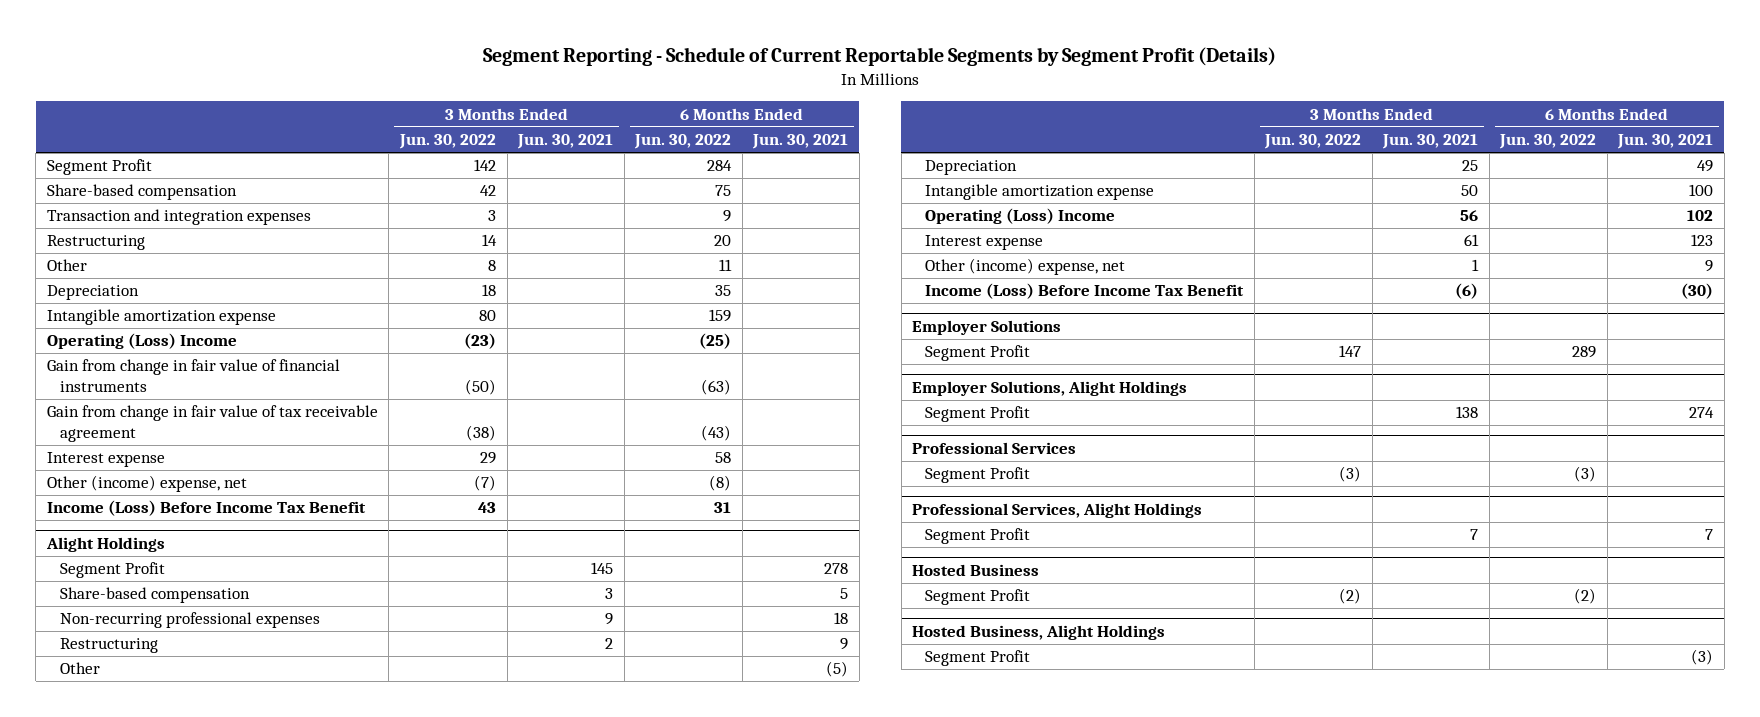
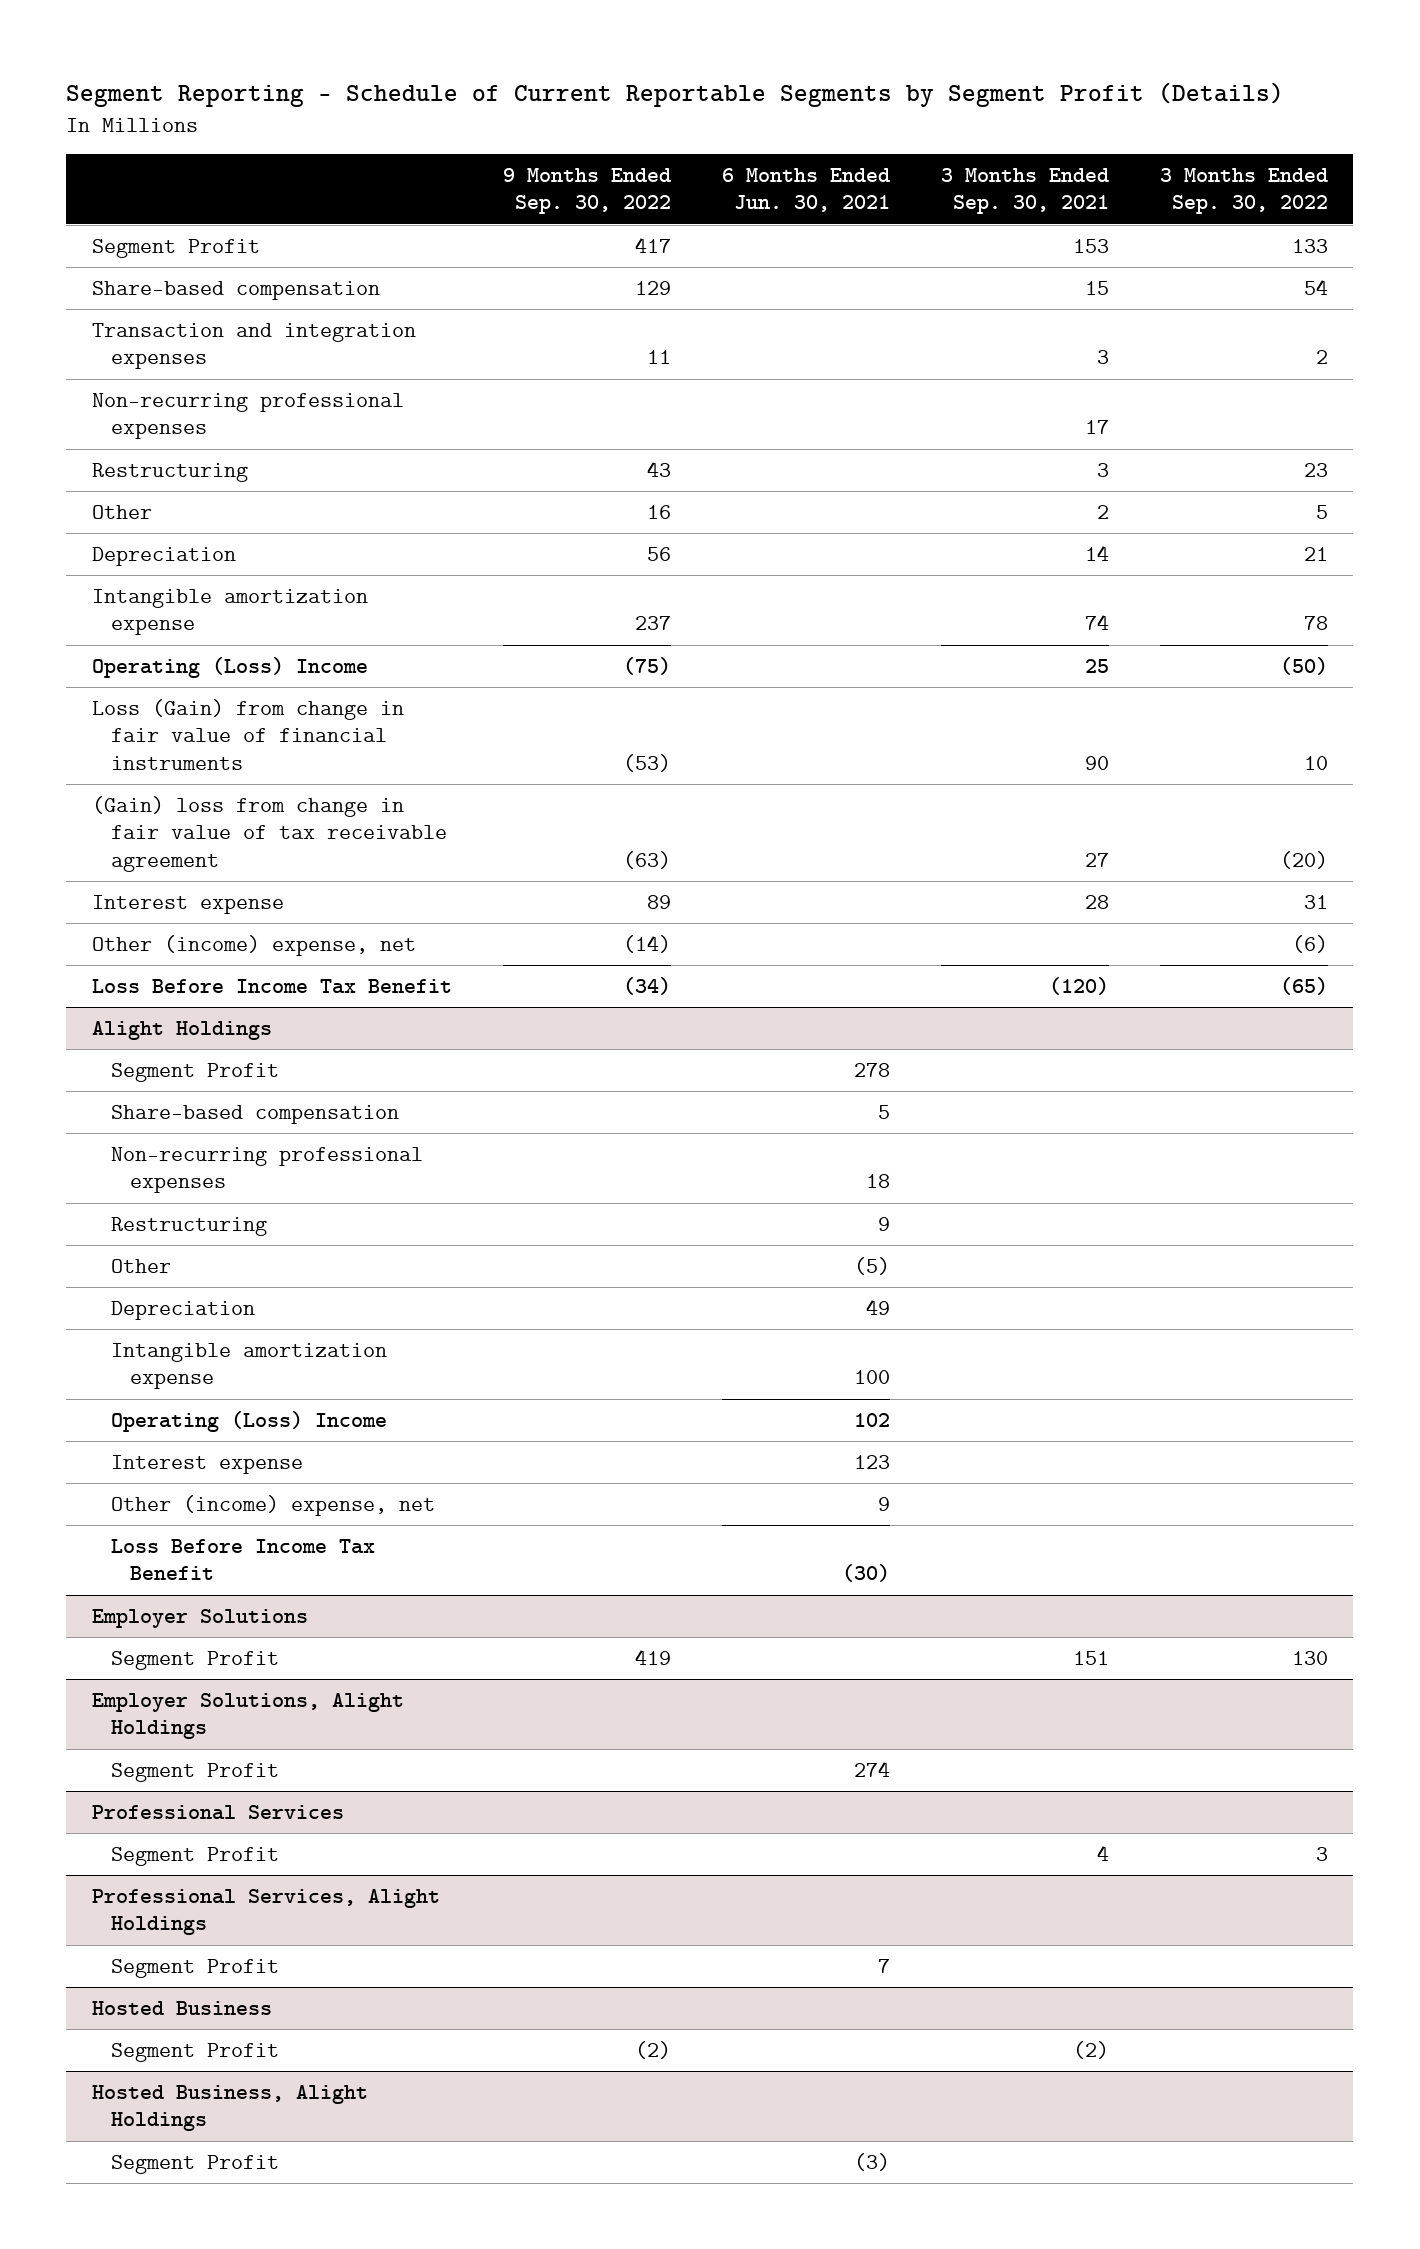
- | 3 Months Ended Jun. 30, 2022 | 3 Months Ended Jun. 30, 2021 | 6 Months Ended Jun. 30, 2022 | 6 Months Ended Jun. 30, 2021
+ | 9 Months Ended Sep. 30, 2022 | 6 Months Ended Jun. 30, 2021 | 3 Months Ended Sep. 30, 2021 | 3 Months Ended Sep. 30, 2022
+ Non-recurring professional expenses | | | 17 |
- Gain from change in fair value of financial instruments | (50) | | (63) |
- Gain from change in fair value of tax receivable agreement | (38) | | (43) |
+ Loss (Gain) from change in fair value of financial instruments | (53) | | 90 | 10
+ (Gain) loss from change in fair value of tax receivable agreement | (63) | | 27 | (20)
- Income (Loss) Before Income Tax Benefit | 43 | | 31 |
+ Loss Before Income Tax Benefit | (34) | | (120) | (65)
@ Alight Holdings
- Income (Loss) Before Income Tax Benefit | | (6) | | (30)
+ Loss Before Income Tax Benefit | | (30) | |

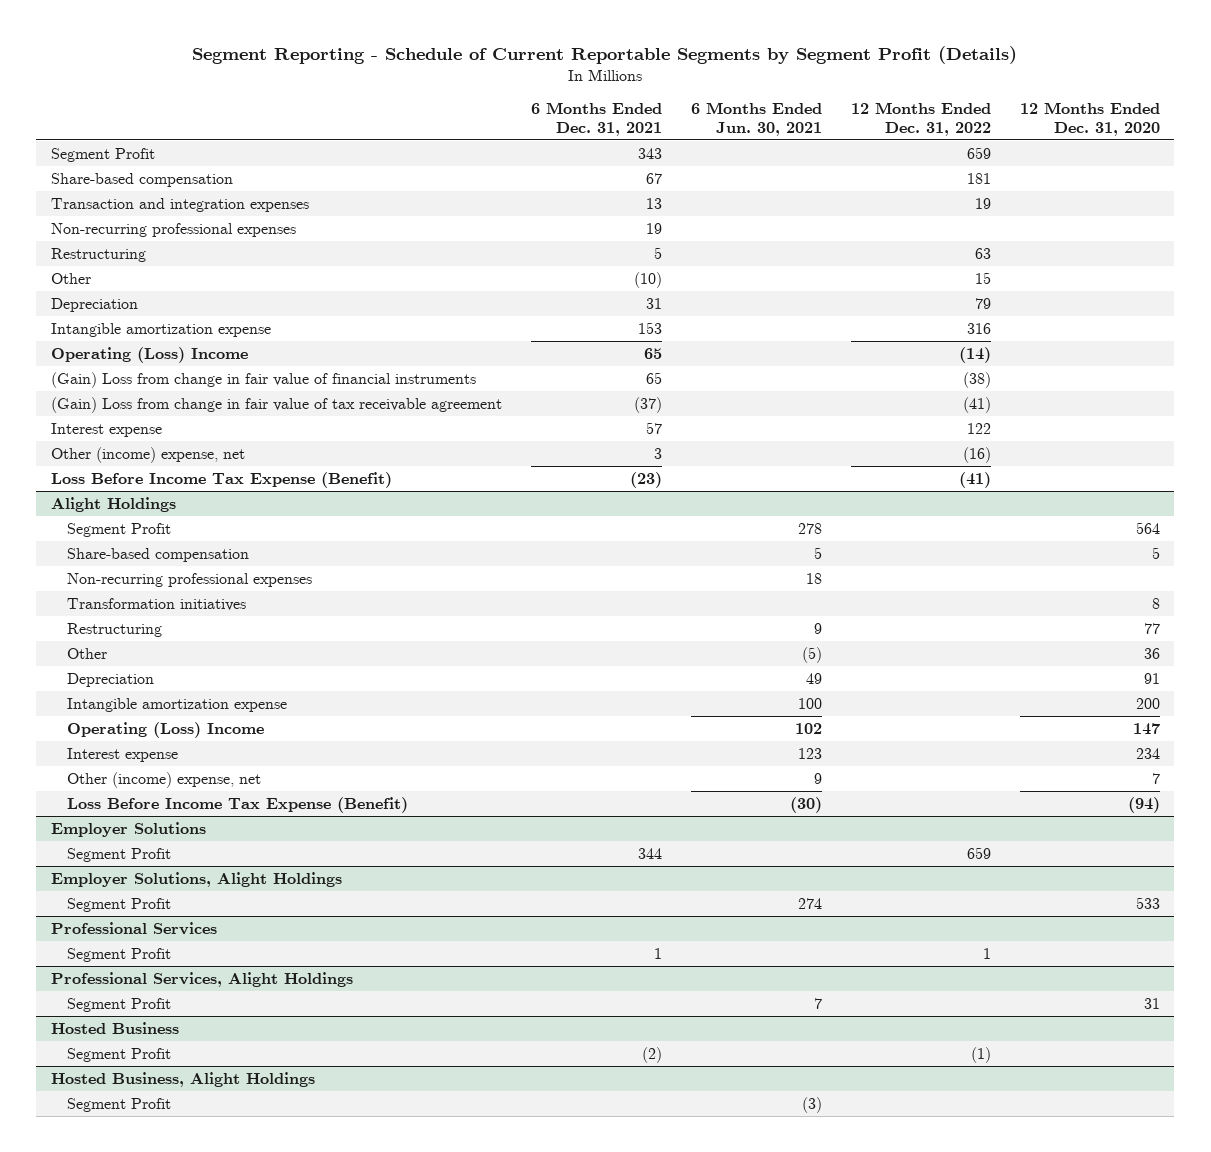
- | 9 Months Ended Sep. 30, 2022 | 6 Months Ended Jun. 30, 2021 | 3 Months Ended Sep. 30, 2021 | 3 Months Ended Sep. 30, 2022
+ | 6 Months Ended Dec. 31, 2021 | 6 Months Ended Jun. 30, 2021 | 12 Months Ended Dec. 31, 2022 | 12 Months Ended Dec. 31, 2020
- Loss (Gain) from change in fair value of financial instruments | (53) | | 90 | 10
- (Gain) loss from change in fair value of tax receivable agreement | (63) | | 27 | (20)
+ (Gain) Loss from change in fair value of financial instruments | 65 | | (38) |
+ (Gain) Loss from change in fair value of tax receivable agreement | (37) | | (41) |
- Loss Before Income Tax Benefit | (34) | | (120) | (65)
+ Loss Before Income Tax Expense (Benefit) | (23) | | (41) |
@ Alight Holdings
+ Transformation initiatives | | | | 8
- Loss Before Income Tax Benefit | | (30) | |
+ Loss Before Income Tax Expense (Benefit) | | (30) | | (94)

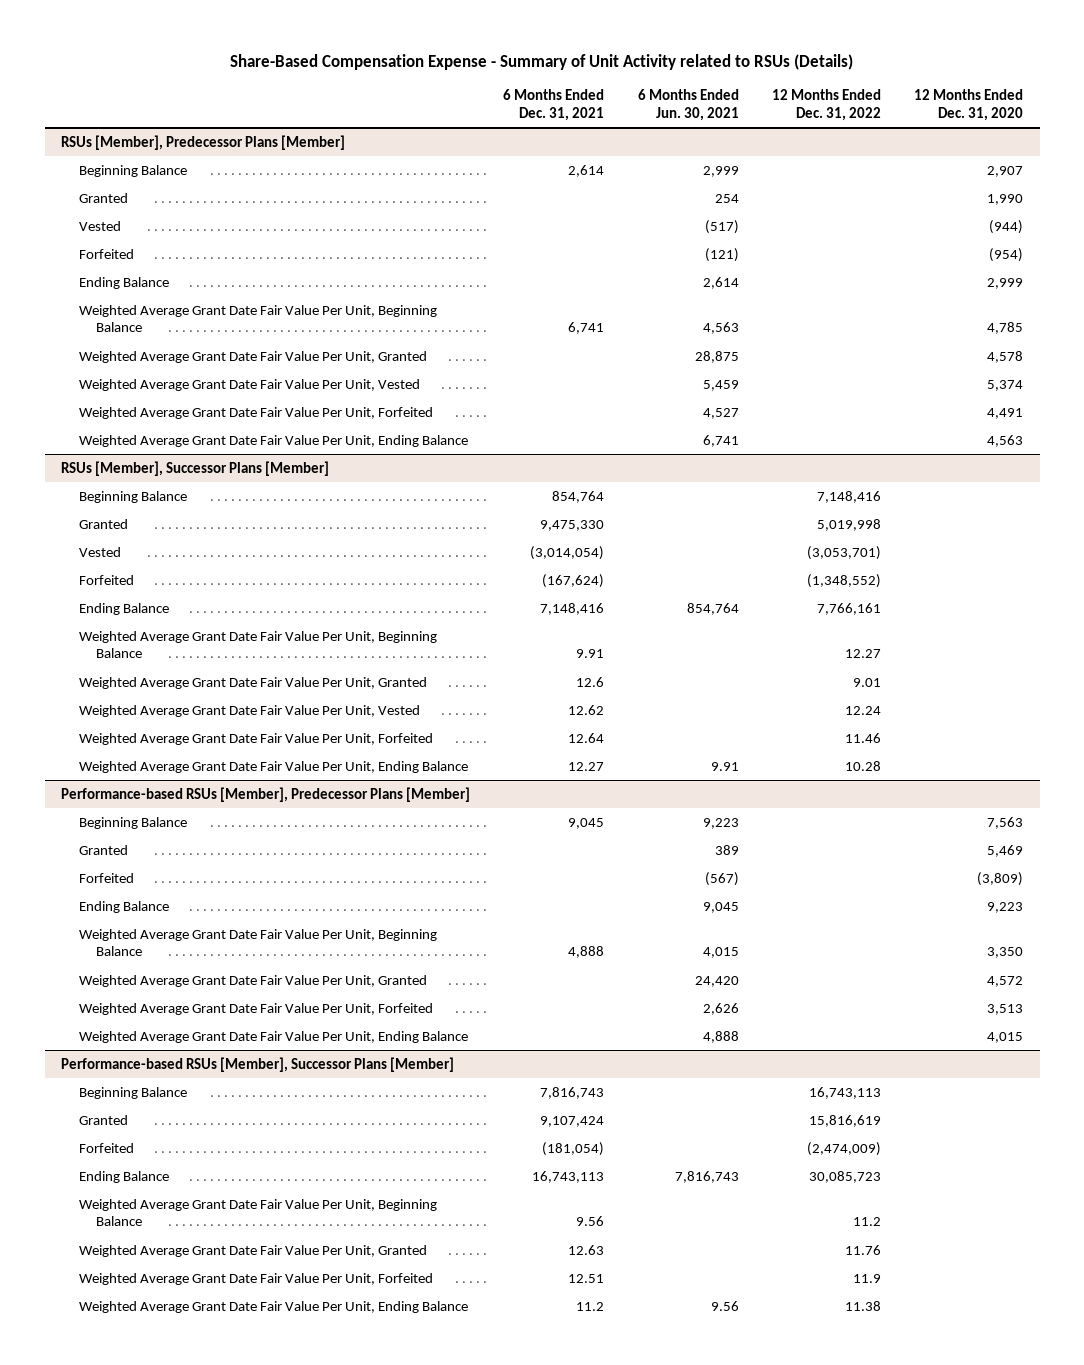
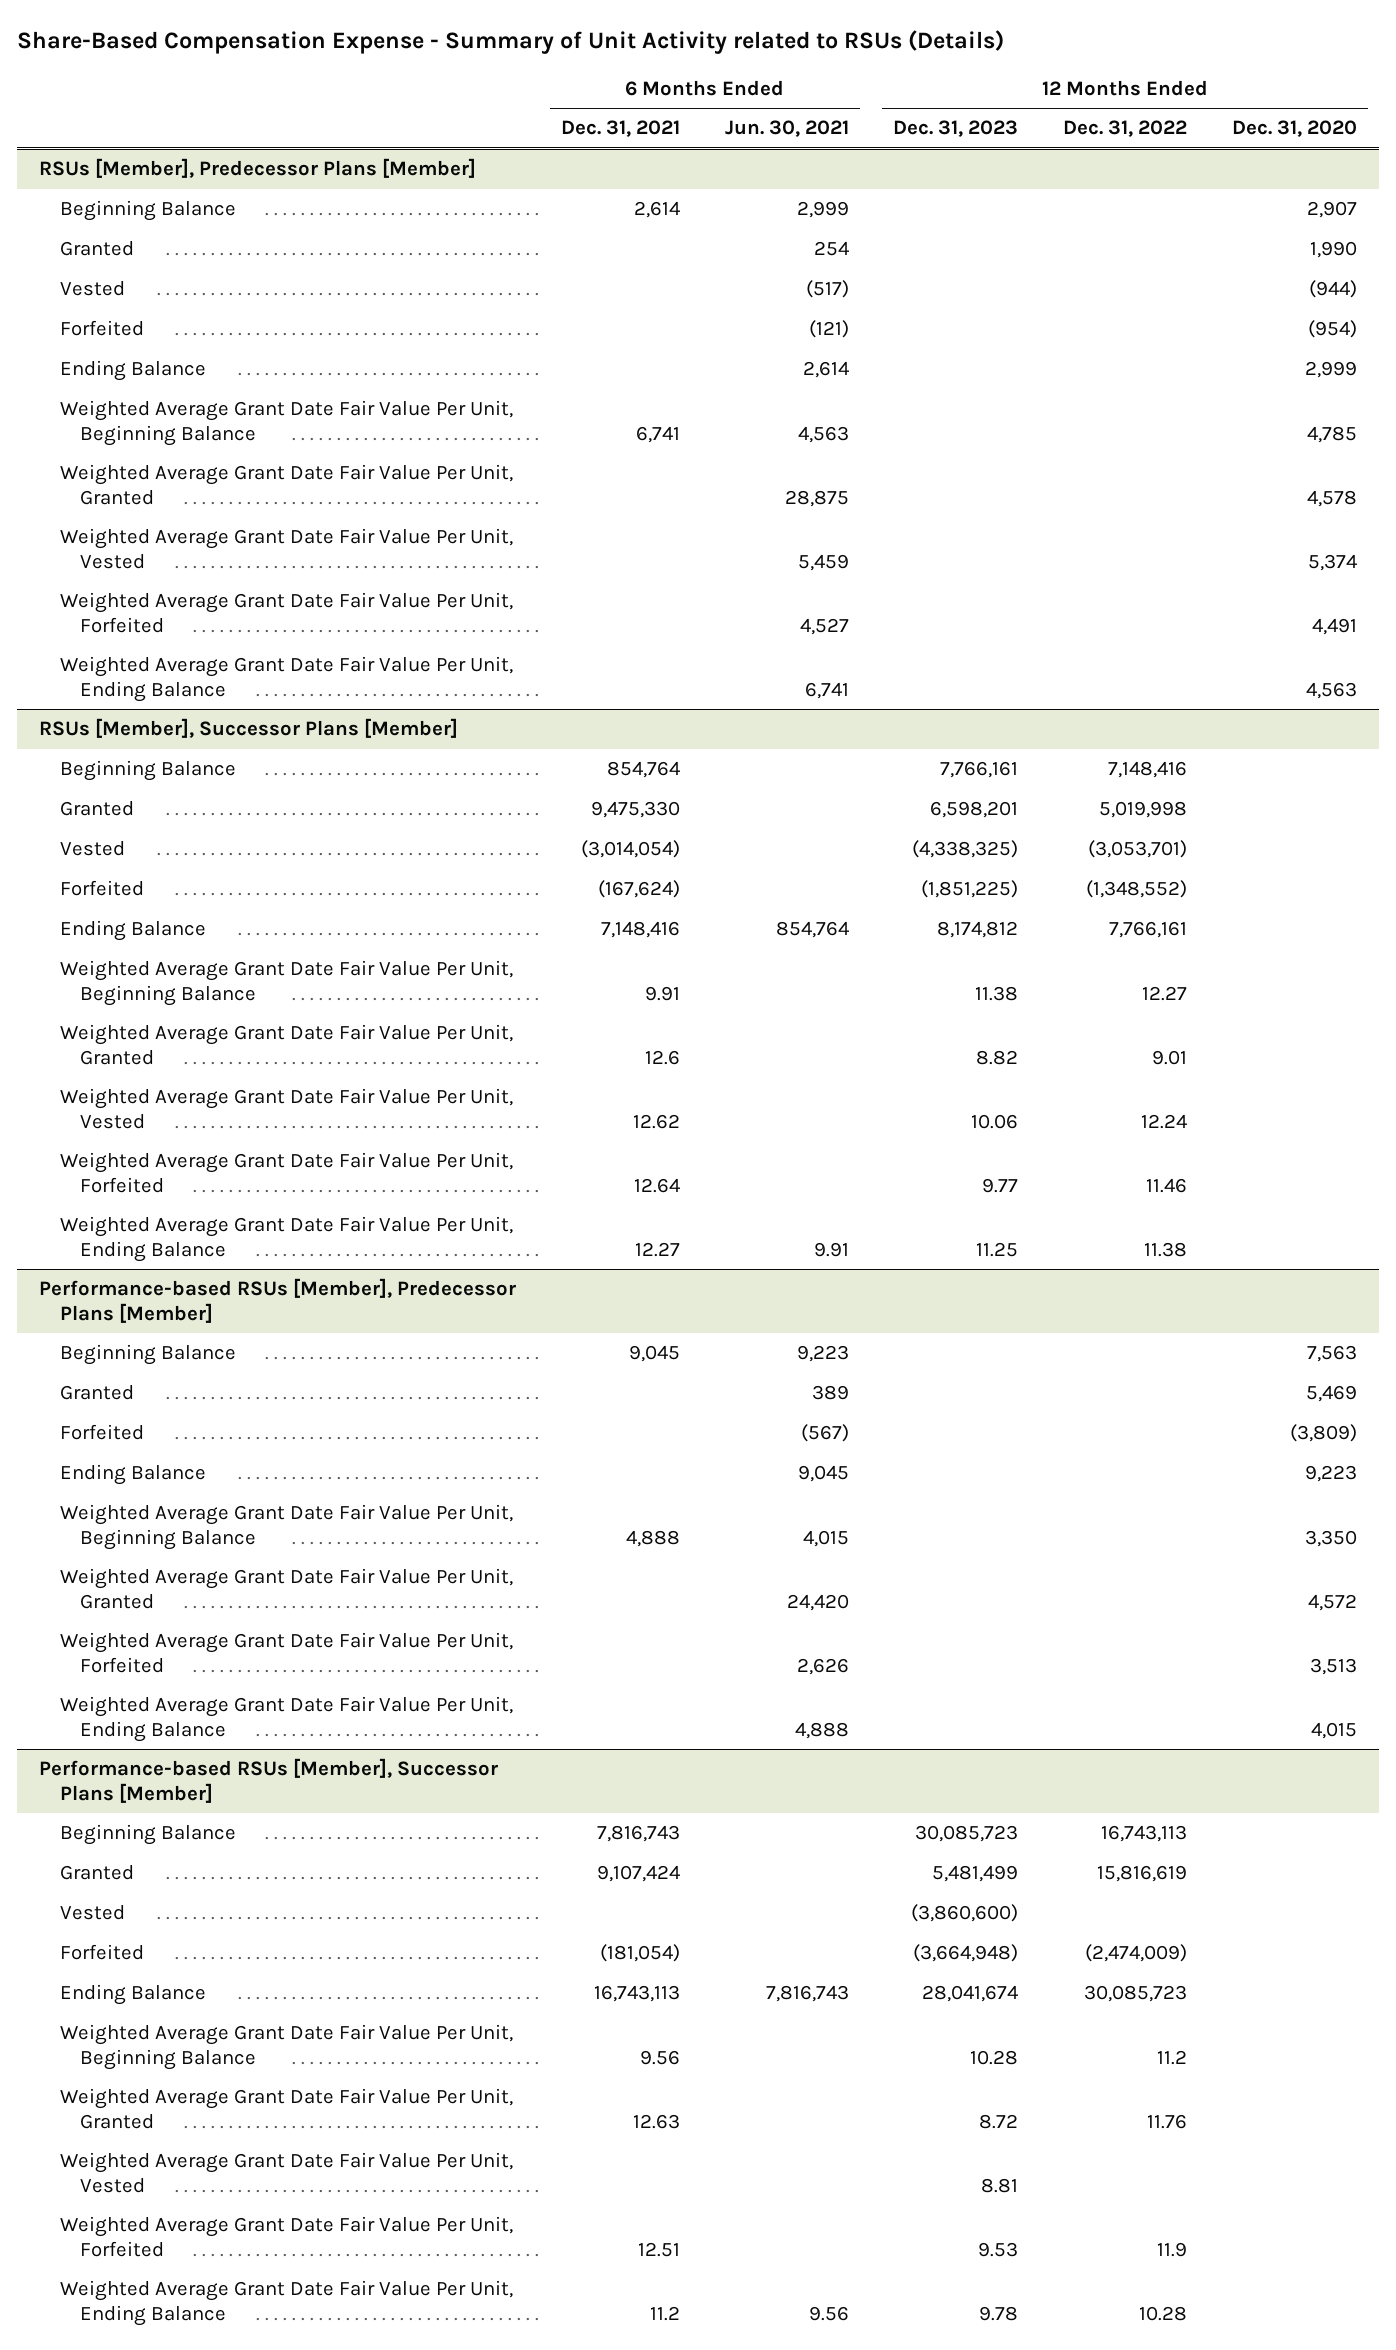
- | 6 Months Ended Dec. 31, 2021 | 6 Months Ended Jun. 30, 2021 | 12 Months Ended Dec. 31, 2022 | 12 Months Ended Dec. 31, 2020
+ | 6 Months Ended Dec. 31, 2021 | 6 Months Ended Jun. 30, 2021 | 12 Months Ended Dec. 31, 2023 | 12 Months Ended Dec. 31, 2022 | 12 Months Ended Dec. 31, 2020
@ RSUs [Member], Successor Plans [Member]
- Weighted Average Grant Date Fair Value Per Unit, Ending Balance | 12.27 | 9.91 | 10.28 |
+ Weighted Average Grant Date Fair Value Per Unit, Ending Balance | 12.27 | 9.91 | 11.25 | 11.38 |
@ Performance-based RSUs [Member], Successor Plans [Member]
+ Vested | | | (3,860,600) | |
+ Weighted Average Grant Date Fair Value Per Unit, Vested | | | 8.81 | |
- Weighted Average Grant Date Fair Value Per Unit, Ending Balance | 11.2 | 9.56 | 11.38 |
+ Weighted Average Grant Date Fair Value Per Unit, Ending Balance | 11.2 | 9.56 | 9.78 | 10.28 |

